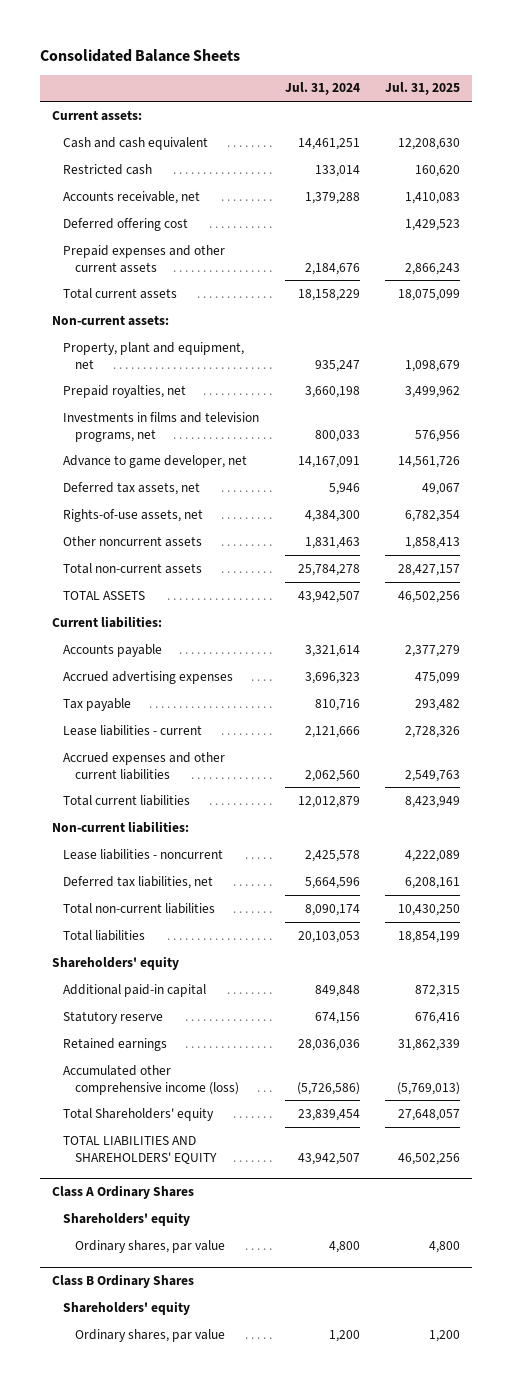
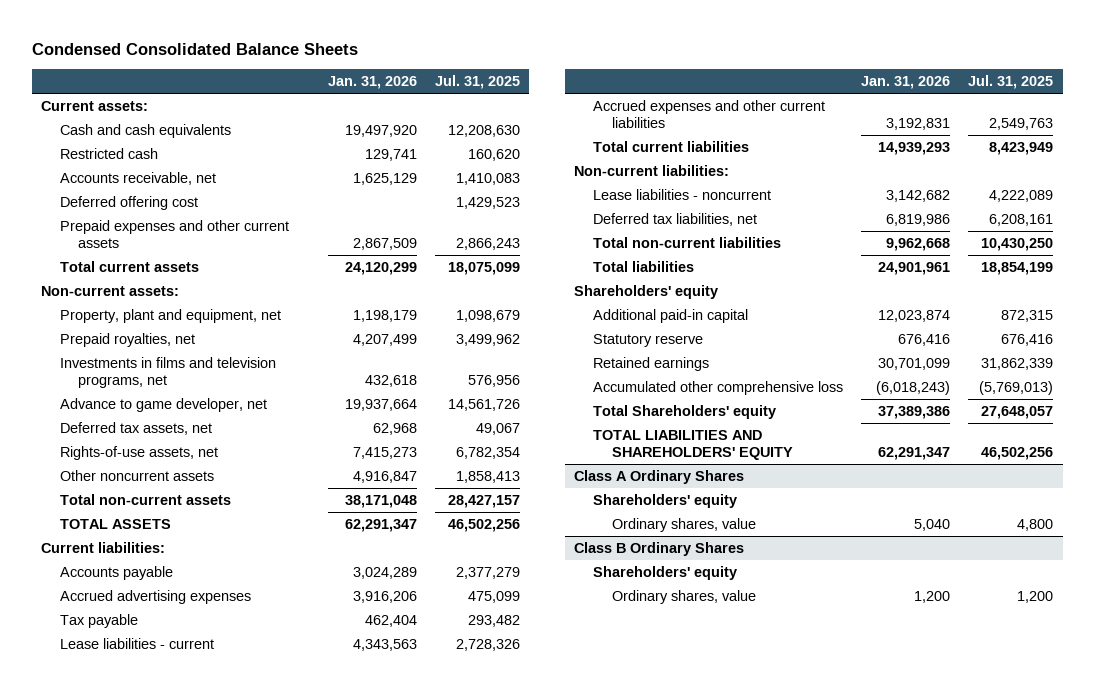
- Consolidated Balance Sheets
+ Condensed Consolidated Balance Sheets
- | Jul. 31, 2024 | Jul. 31, 2025
+ | Jan. 31, 2026 | Jul. 31, 2025
- Cash and cash equivalent | 14,461,251 | 12,208,630
+ Cash and cash equivalents | 19,497,920 | 12,208,630
- Accumulated other comprehensive income (loss) | (5,726,586) | (5,769,013)
+ Accumulated other comprehensive loss | (6,018,243) | (5,769,013)
@ Class A Ordinary Shares
- Ordinary shares, par value | 4,800 | 4,800
+ Ordinary shares, value | 5,040 | 4,800
@ Class B Ordinary Shares
- Ordinary shares, par value | 1,200 | 1,200
+ Ordinary shares, value | 1,200 | 1,200

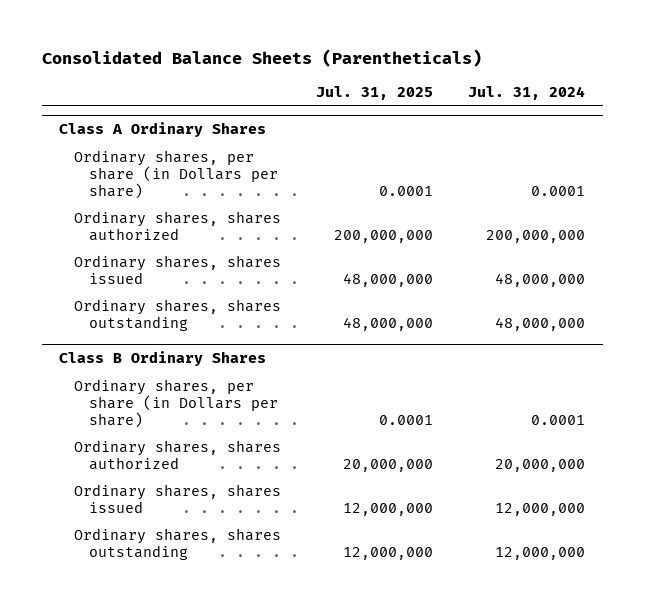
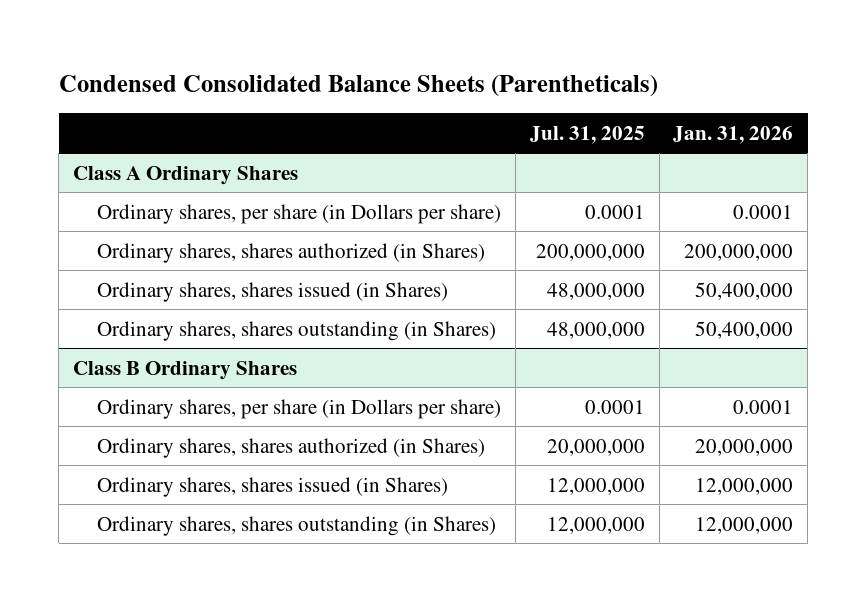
- Consolidated Balance Sheets (Parentheticals)
+ Condensed Consolidated Balance Sheets (Parentheticals)
- | Jul. 31, 2025 | Jul. 31, 2024
+ | Jul. 31, 2025 | Jan. 31, 2026
@ Class A Ordinary Shares
- Ordinary shares, shares authorized | 200,000,000 | 200,000,000
- Ordinary shares, shares issued | 48,000,000 | 48,000,000
- Ordinary shares, shares outstanding | 48,000,000 | 48,000,000
+ Ordinary shares, shares authorized (in Shares) | 200,000,000 | 200,000,000
+ Ordinary shares, shares issued (in Shares) | 48,000,000 | 50,400,000
+ Ordinary shares, shares outstanding (in Shares) | 48,000,000 | 50,400,000
@ Class B Ordinary Shares
- Ordinary shares, shares authorized | 20,000,000 | 20,000,000
- Ordinary shares, shares issued | 12,000,000 | 12,000,000
- Ordinary shares, shares outstanding | 12,000,000 | 12,000,000
+ Ordinary shares, shares authorized (in Shares) | 20,000,000 | 20,000,000
+ Ordinary shares, shares issued (in Shares) | 12,000,000 | 12,000,000
+ Ordinary shares, shares outstanding (in Shares) | 12,000,000 | 12,000,000

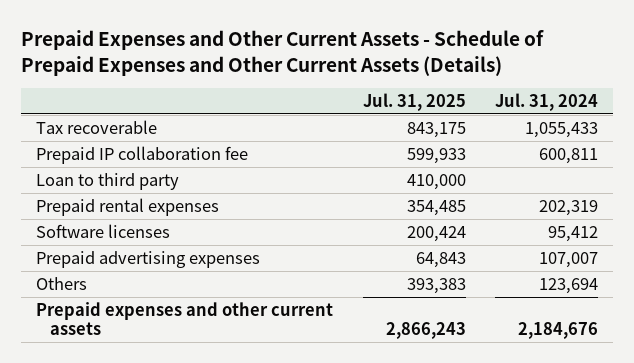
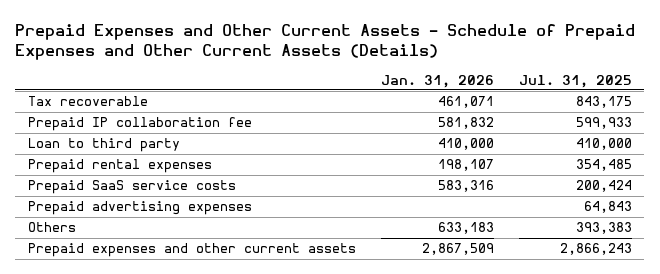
- | Jul. 31, 2025 | Jul. 31, 2024
+ | Jan. 31, 2026 | Jul. 31, 2025
- Software licenses | 200,424 | 95,412
+ Prepaid SaaS service costs | 583,316 | 200,424

